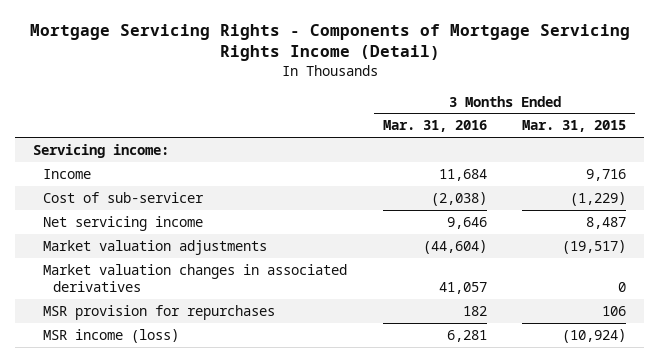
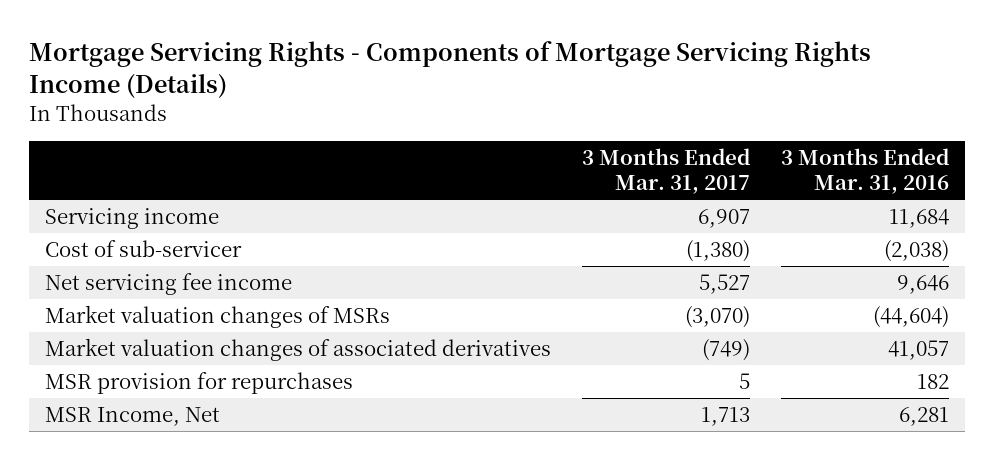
- Mortgage Servicing Rights - Components of Mortgage Servicing Rights Income (Detail)
+ Mortgage Servicing Rights - Components of Mortgage Servicing Rights Income (Details)
- | 3 Months Ended Mar. 31, 2016 | 3 Months Ended Mar. 31, 2015
+ | 3 Months Ended Mar. 31, 2017 | 3 Months Ended Mar. 31, 2016
- Servicing income:
- Income | 11,684 | 9,716
+ Servicing income | 6,907 | 11,684
- Net servicing income | 9,646 | 8,487
- Market valuation adjustments | (44,604) | (19,517)
- Market valuation changes in associated derivatives | 41,057 | 0
+ Net servicing fee income | 5,527 | 9,646
+ Market valuation changes of MSRs | (3,070) | (44,604)
+ Market valuation changes of associated derivatives | (749) | 41,057
- MSR income (loss) | 6,281 | (10,924)
+ MSR Income, Net | 1,713 | 6,281

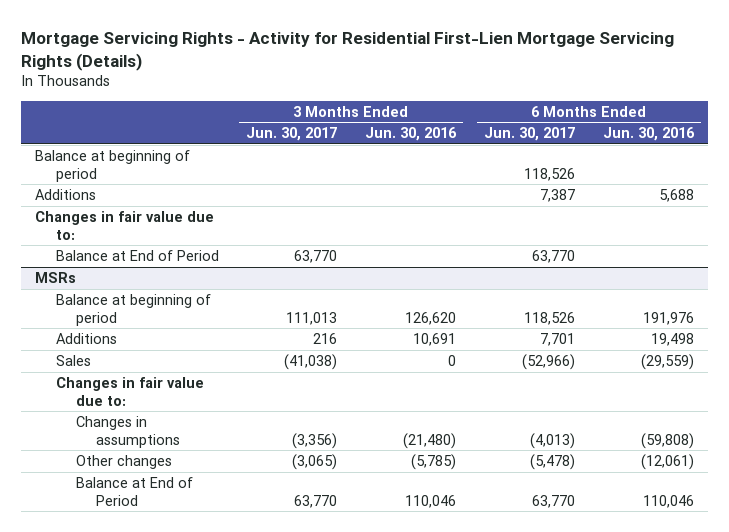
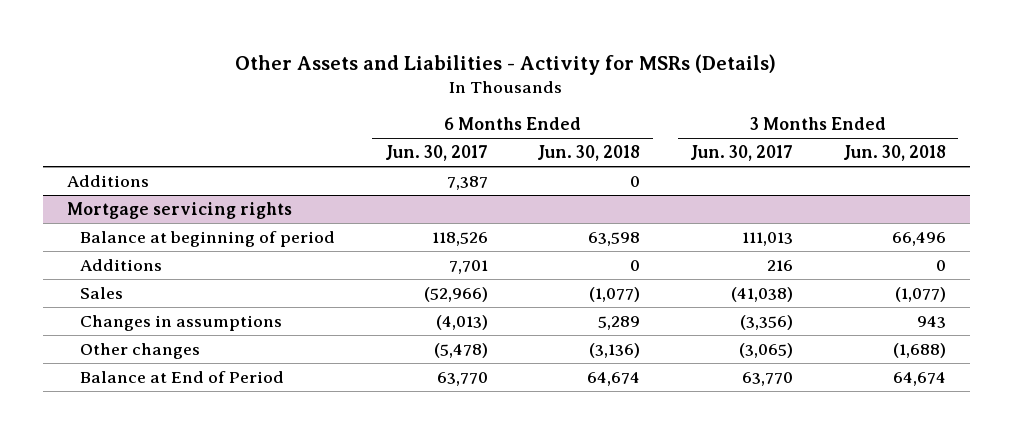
- Mortgage Servicing Rights - Activity for Residential First-Lien Mortgage Servicing Rights (Details)
+ Other Assets and Liabilities - Activity for MSRs (Details)
- | 3 Months Ended Jun. 30, 2017 | 3 Months Ended Jun. 30, 2016 | 6 Months Ended Jun. 30, 2017 | 6 Months Ended Jun. 30, 2016
+ | 6 Months Ended Jun. 30, 2017 | 6 Months Ended Jun. 30, 2018 | 3 Months Ended Jun. 30, 2017 | 3 Months Ended Jun. 30, 2018
- Balance at beginning of period | | | 118,526 |
- Changes in fair value due to:
- Balance at End of Period | 63,770 | | 63,770 |
- MSRs
+ Mortgage servicing rights
- Changes in fair value due to:

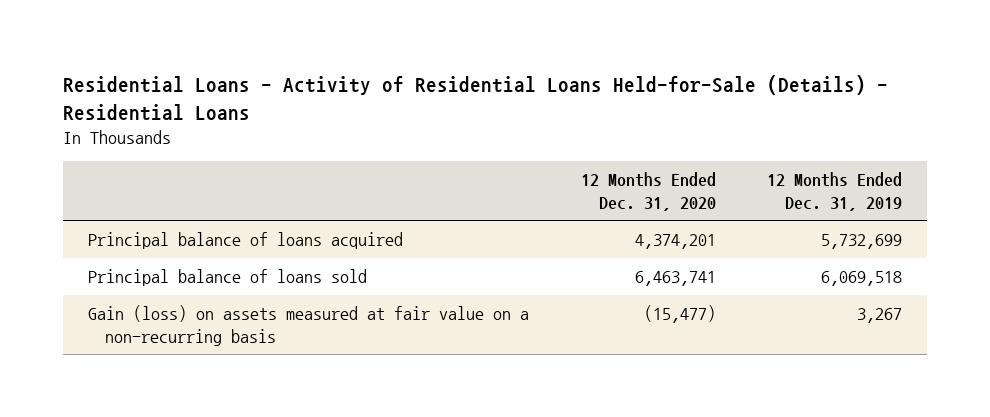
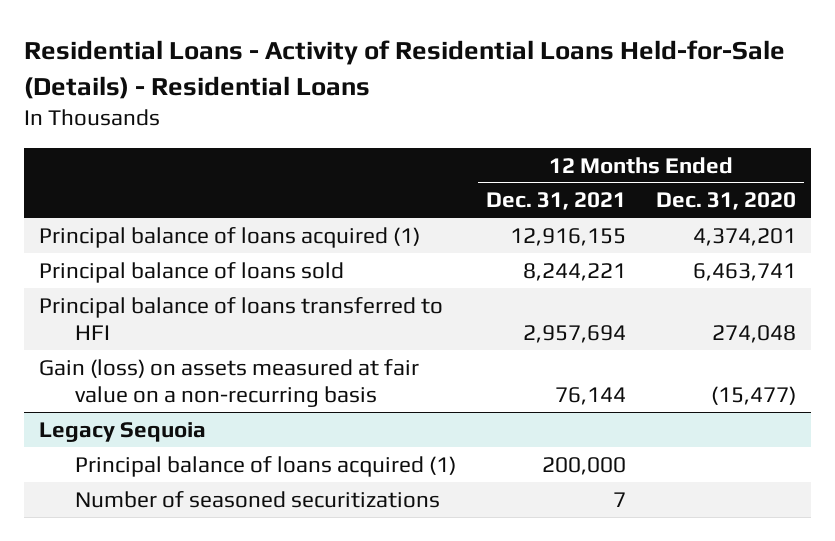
- | 12 Months Ended Dec. 31, 2020 | 12 Months Ended Dec. 31, 2019
+ | 12 Months Ended Dec. 31, 2021 | 12 Months Ended Dec. 31, 2020
- Principal balance of loans acquired | 4,374,201 | 5,732,699
+ Principal balance of loans acquired (1) | 12,916,155 | 4,374,201
+ Principal balance of loans transferred to HFI | 2,957,694 | 274,048
+ Legacy Sequoia
+ Principal balance of loans acquired (1) | 200,000 |
+ Number of seasoned securitizations | 7 |

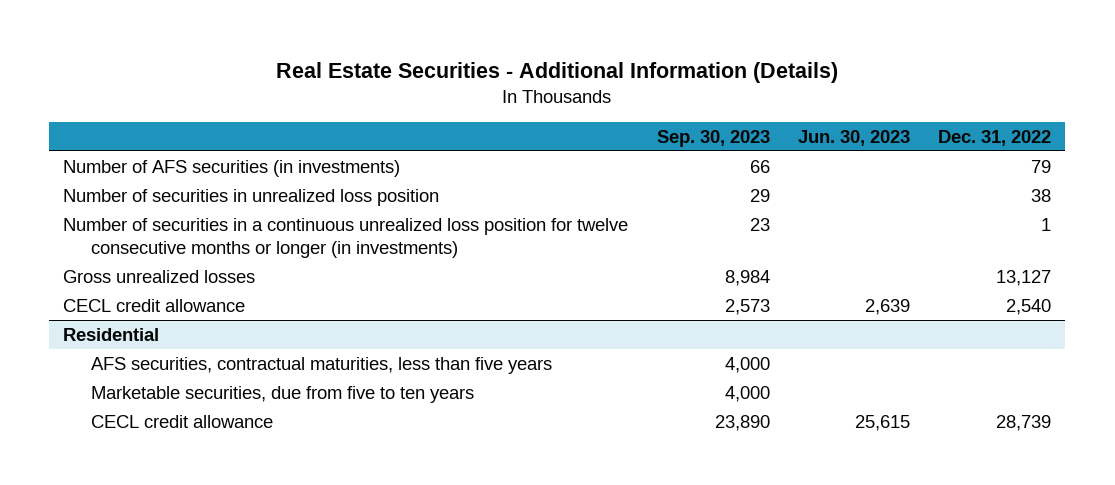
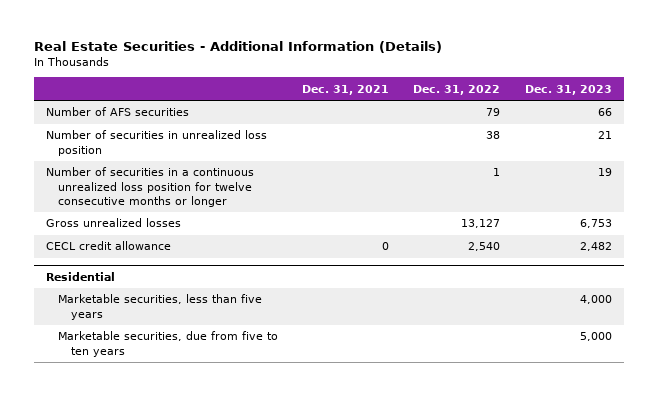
- | Sep. 30, 2023 | Jun. 30, 2023 | Dec. 31, 2022
+ | Dec. 31, 2021 | Dec. 31, 2022 | Dec. 31, 2023
- Number of AFS securities (in investments) | 66 | | 79
+ Number of AFS securities | | 79 | 66
- Number of securities in a continuous unrealized loss position for twelve consecutive months or longer (in investments) | 23 | | 1
+ Number of securities in a continuous unrealized loss position for twelve consecutive months or longer | | 1 | 19
@ Residential
- AFS securities, contractual maturities, less than five years | 4,000 | |
+ Marketable securities, less than five years | | | 4,000
- CECL credit allowance | 23,890 | 25,615 | 28,739

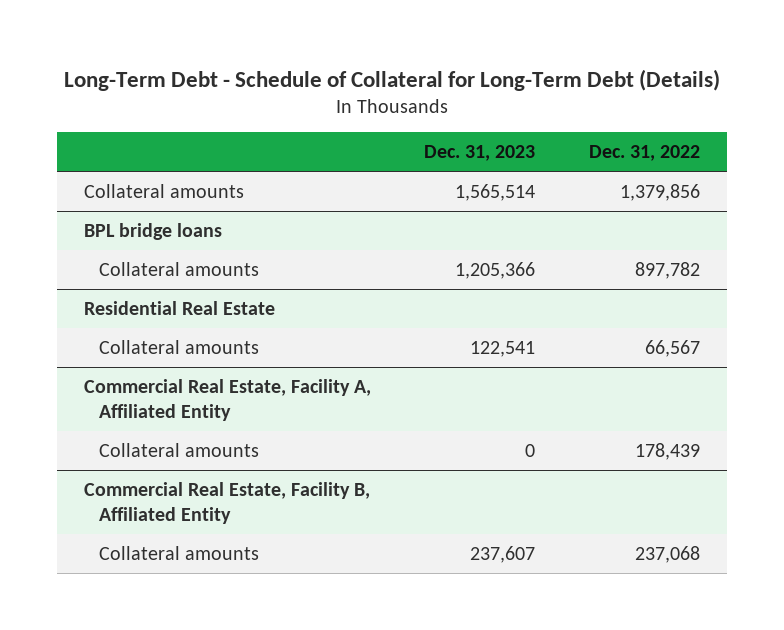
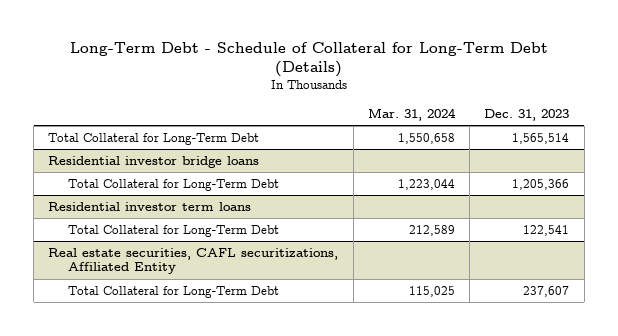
- | Dec. 31, 2023 | Dec. 31, 2022
+ | Mar. 31, 2024 | Dec. 31, 2023
- Collateral amounts | 1,565,514 | 1,379,856
- BPL bridge loans
- Collateral amounts | 1,205,366 | 897,782
- Residential Real Estate
- Collateral amounts | 122,541 | 66,567
- Commercial Real Estate, Facility A, Affiliated Entity
- Collateral amounts | 0 | 178,439
- Commercial Real Estate, Facility B, Affiliated Entity
- Collateral amounts | 237,607 | 237,068
+ Total Collateral for Long-Term Debt | 1,550,658 | 1,565,514
+ Residential investor bridge loans
+ Total Collateral for Long-Term Debt | 1,223,044 | 1,205,366
+ Residential investor term loans
+ Total Collateral for Long-Term Debt | 212,589 | 122,541
+ Real estate securities, CAFL securitizations, Affiliated Entity
+ Total Collateral for Long-Term Debt | 115,025 | 237,607

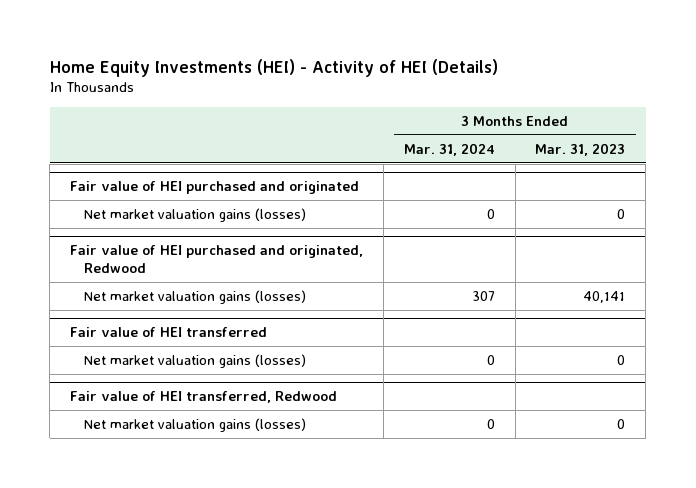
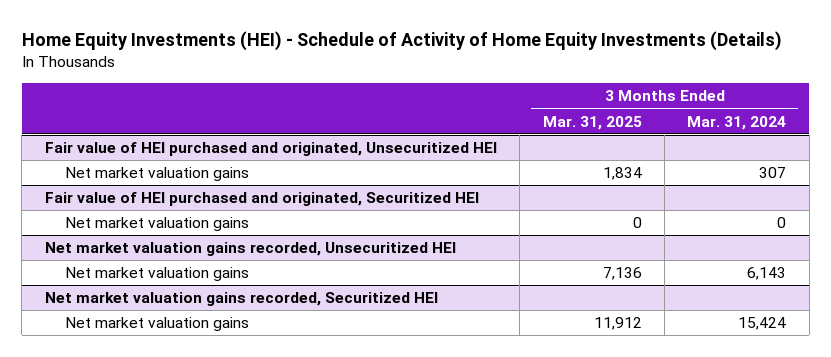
- Home Equity Investments (HEI) - Activity of HEI (Details)
+ Home Equity Investments (HEI) - Schedule of Activity of Home Equity Investments (Details)
- | 3 Months Ended Mar. 31, 2024 | 3 Months Ended Mar. 31, 2023
+ | 3 Months Ended Mar. 31, 2025 | 3 Months Ended Mar. 31, 2024
- Fair value of HEI purchased and originated
- Net market valuation gains (losses) | 0 | 0
- Fair value of HEI purchased and originated, Redwood
- Net market valuation gains (losses) | 307 | 40,141
- Fair value of HEI transferred
- Net market valuation gains (losses) | 0 | 0
- Fair value of HEI transferred, Redwood
- Net market valuation gains (losses) | 0 | 0
+ Fair value of HEI purchased and originated, Unsecuritized HEI
+ Net market valuation gains | 1,834 | 307
+ Fair value of HEI purchased and originated, Securitized HEI
+ Net market valuation gains | 0 | 0
+ Net market valuation gains recorded, Unsecuritized HEI
+ Net market valuation gains | 7,136 | 6,143
+ Net market valuation gains recorded, Securitized HEI
+ Net market valuation gains | 11,912 | 15,424

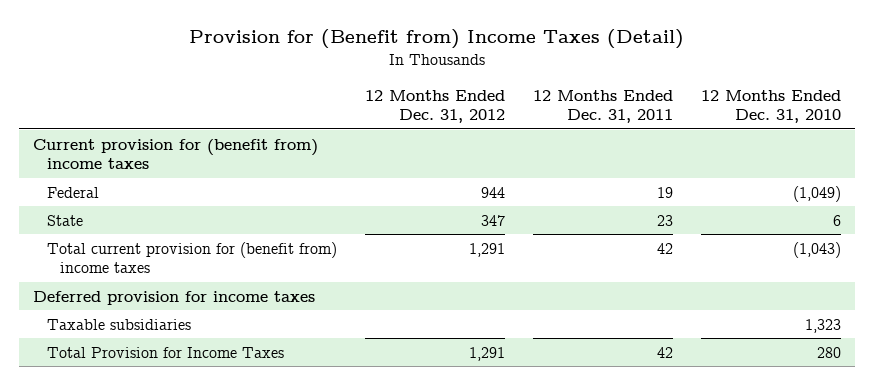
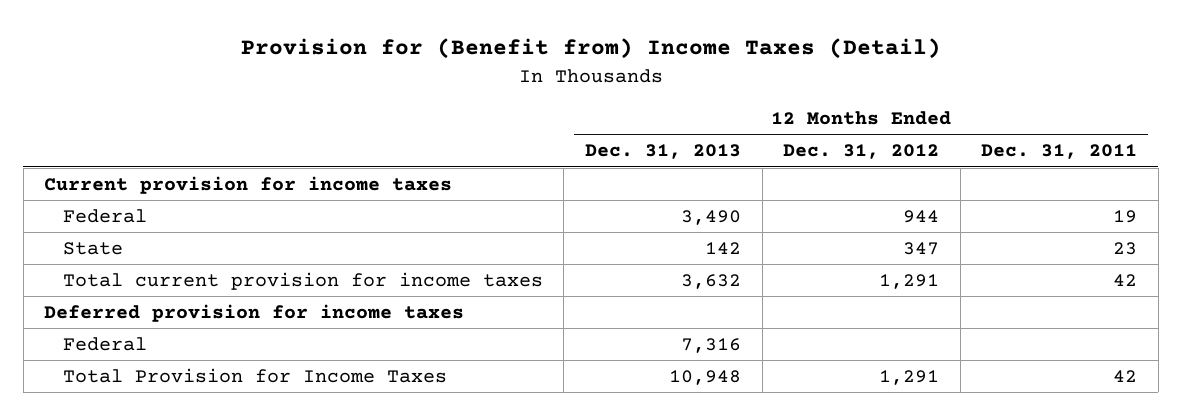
- | 12 Months Ended Dec. 31, 2012 | 12 Months Ended Dec. 31, 2011 | 12 Months Ended Dec. 31, 2010
+ | 12 Months Ended Dec. 31, 2013 | 12 Months Ended Dec. 31, 2012 | 12 Months Ended Dec. 31, 2011
- Current provision for (benefit from) income taxes
+ Current provision for income taxes
- Total current provision for (benefit from) income taxes | 1,291 | 42 | (1,043)
+ Total current provision for income taxes | 3,632 | 1,291 | 42
- Taxable subsidiaries | | | 1,323
+ Federal | 7,316 | |

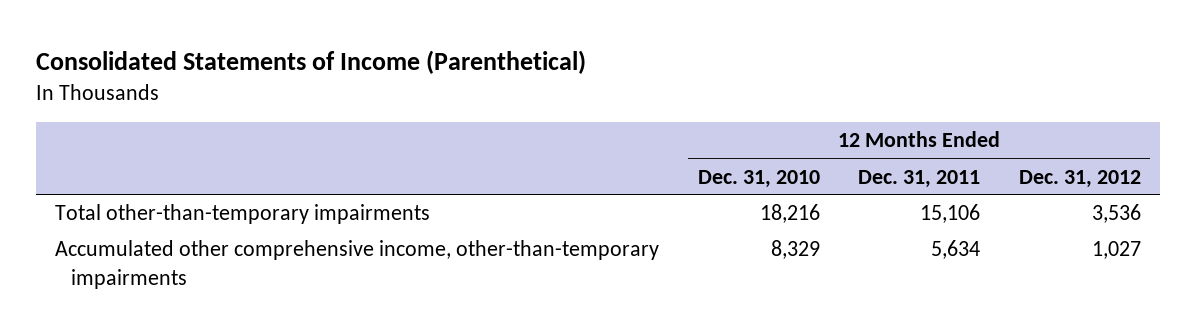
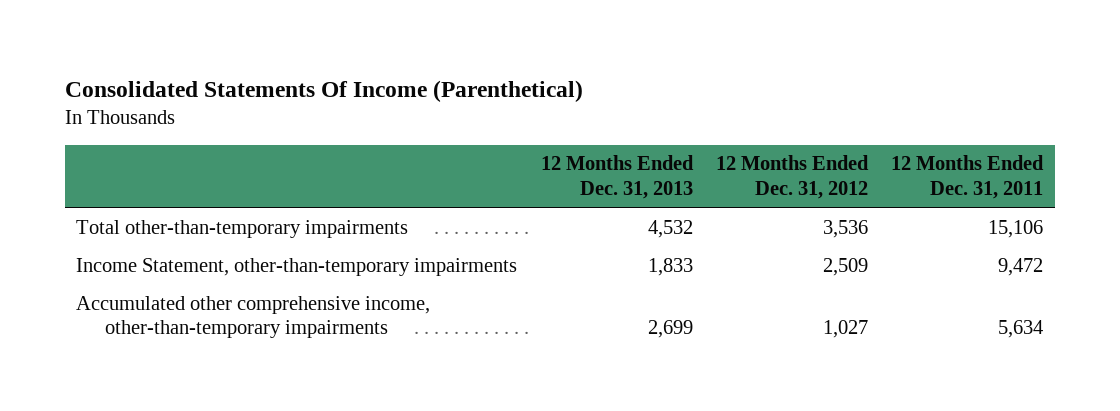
- Consolidated Statements of Income (Parenthetical)
+ Consolidated Statements Of Income (Parenthetical)
- | 12 Months Ended Dec. 31, 2010 | 12 Months Ended Dec. 31, 2011 | 12 Months Ended Dec. 31, 2012
+ | 12 Months Ended Dec. 31, 2013 | 12 Months Ended Dec. 31, 2012 | 12 Months Ended Dec. 31, 2011
+ Income Statement, other-than-temporary impairments | 1,833 | 2,509 | 9,472

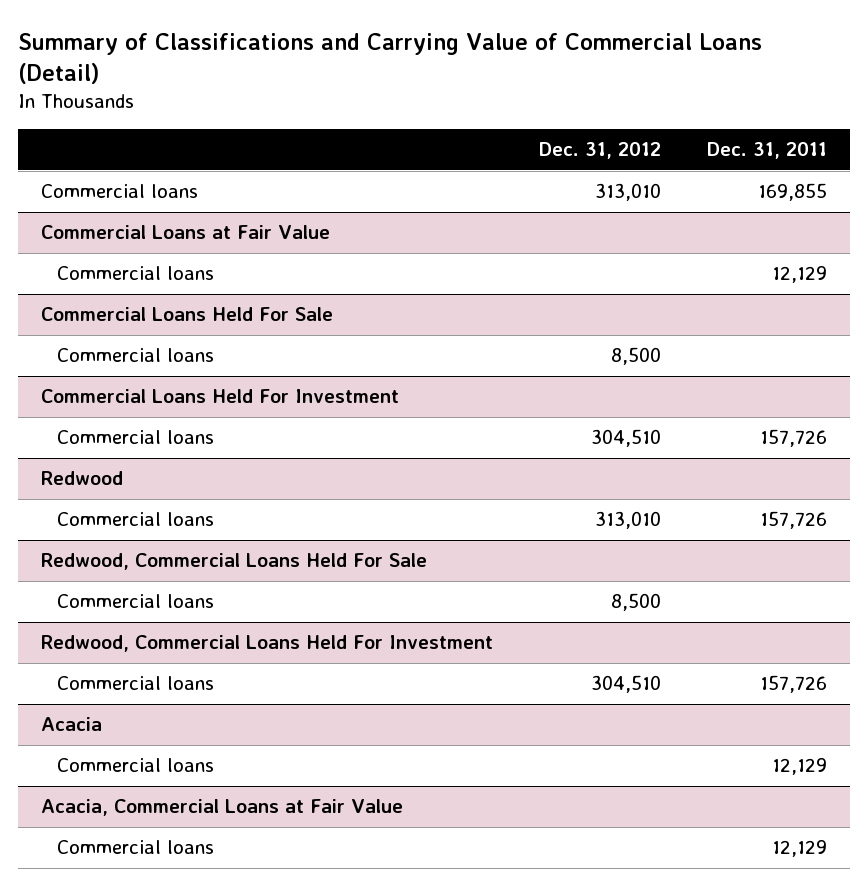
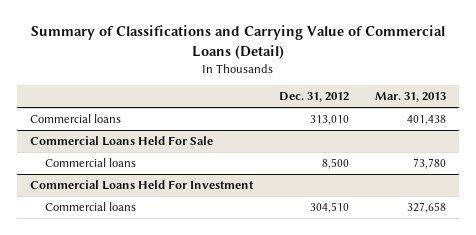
- | Dec. 31, 2012 | Dec. 31, 2011
+ | Dec. 31, 2012 | Mar. 31, 2013
- Commercial Loans at Fair Value
- Commercial loans | | 12,129
- Redwood
- Commercial loans | 313,010 | 157,726
- Redwood, Commercial Loans Held For Sale
- Commercial loans | 8,500 |
- Redwood, Commercial Loans Held For Investment
- Commercial loans | 304,510 | 157,726
- Acacia
- Commercial loans | | 12,129
- Acacia, Commercial Loans at Fair Value
- Commercial loans | | 12,129

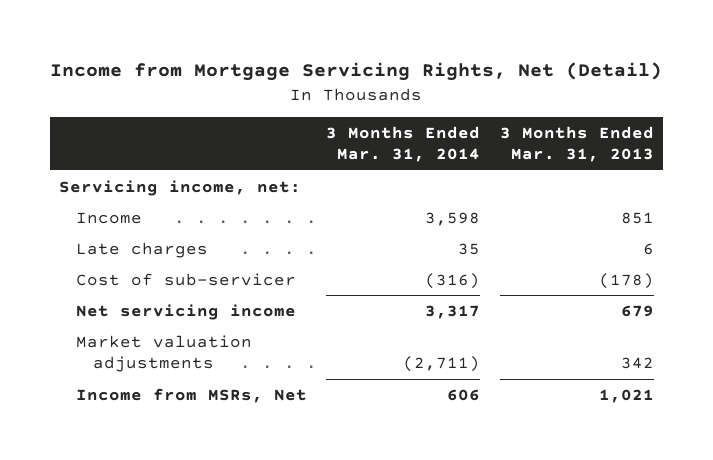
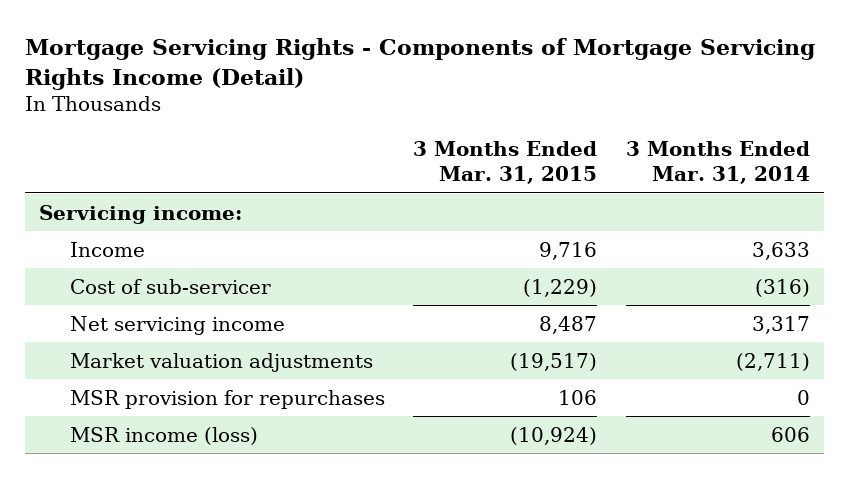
- Income from Mortgage Servicing Rights, Net (Detail)
+ Mortgage Servicing Rights - Components of Mortgage Servicing Rights Income (Detail)
- | 3 Months Ended Mar. 31, 2014 | 3 Months Ended Mar. 31, 2013
+ | 3 Months Ended Mar. 31, 2015 | 3 Months Ended Mar. 31, 2014
- Servicing income, net:
- Income | 3,598 | 851
- Late charges | 35 | 6
+ Servicing income:
+ Income | 9,716 | 3,633
- Income from MSRs, Net | 606 | 1,021
+ MSR provision for repurchases | 106 | 0
+ MSR income (loss) | (10,924) | 606

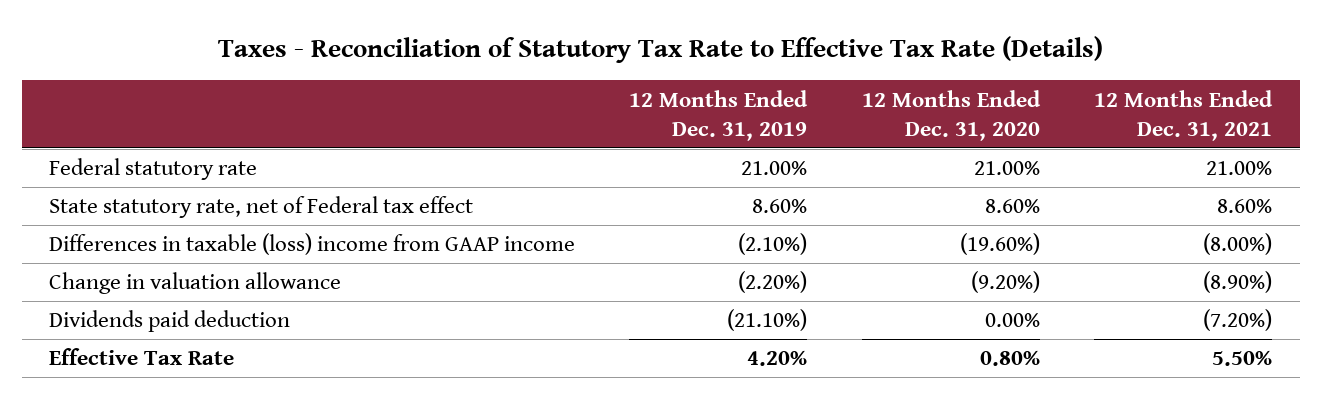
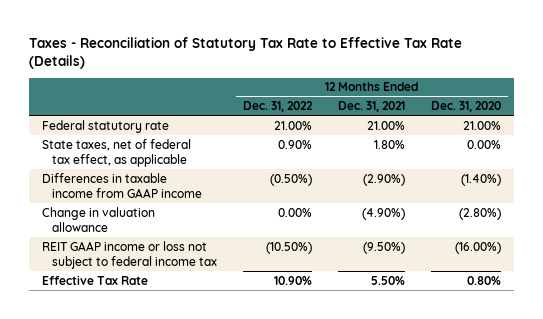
- | 12 Months Ended Dec. 31, 2019 | 12 Months Ended Dec. 31, 2020 | 12 Months Ended Dec. 31, 2021
+ | 12 Months Ended Dec. 31, 2022 | 12 Months Ended Dec. 31, 2021 | 12 Months Ended Dec. 31, 2020
- State statutory rate, net of Federal tax effect | 8.60% | 8.60% | 8.60%
- Differences in taxable (loss) income from GAAP income | (2.10%) | (19.60%) | (8.00%)
- Change in valuation allowance | (2.20%) | (9.20%) | (8.90%)
- Dividends paid deduction | (21.10%) | 0.00% | (7.20%)
+ State taxes, net of federal tax effect, as applicable | 0.90% | 1.80% | 0.00%
+ Differences in taxable income from GAAP income | (0.50%) | (2.90%) | (1.40%)
+ Change in valuation allowance | 0.00% | (4.90%) | (2.80%)
+ REIT GAAP income or loss not subject to federal income tax | (10.50%) | (9.50%) | (16.00%)

